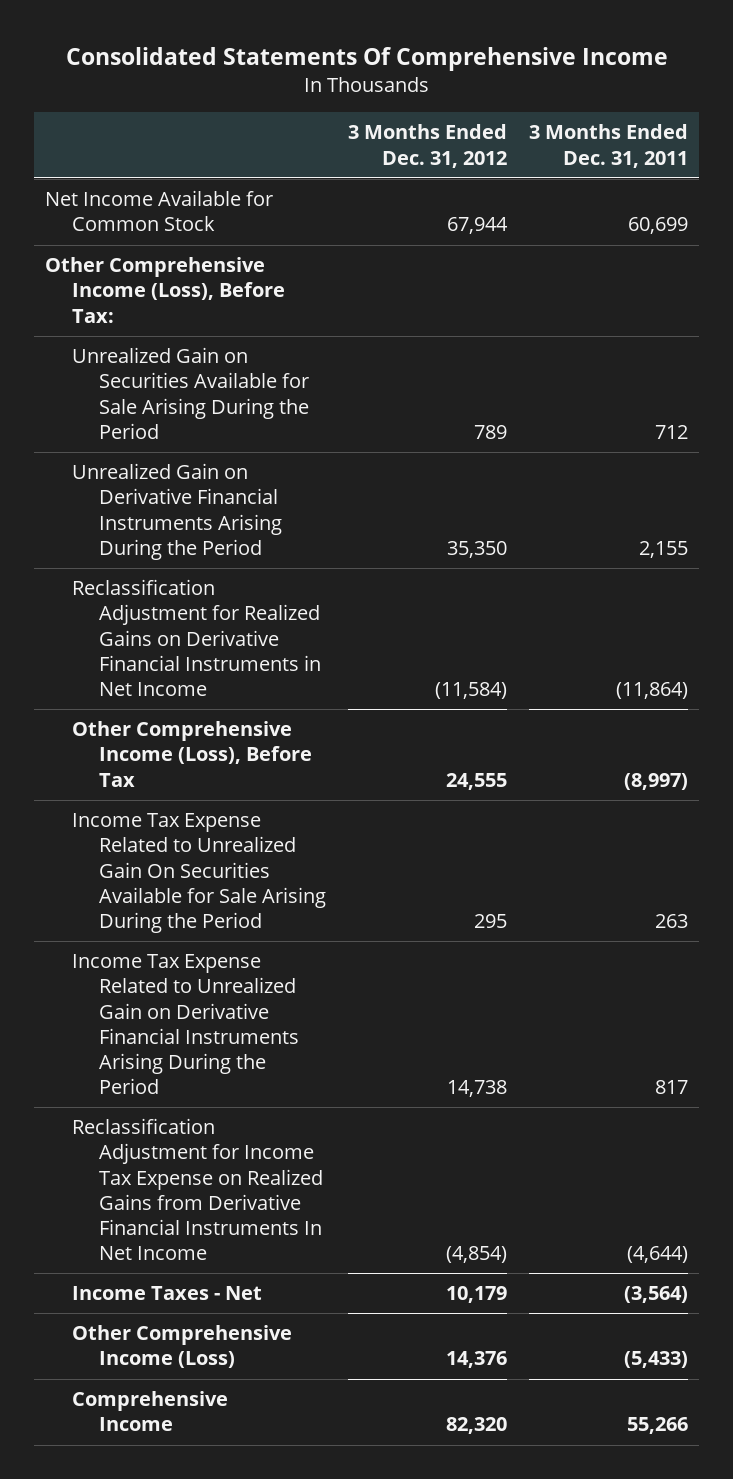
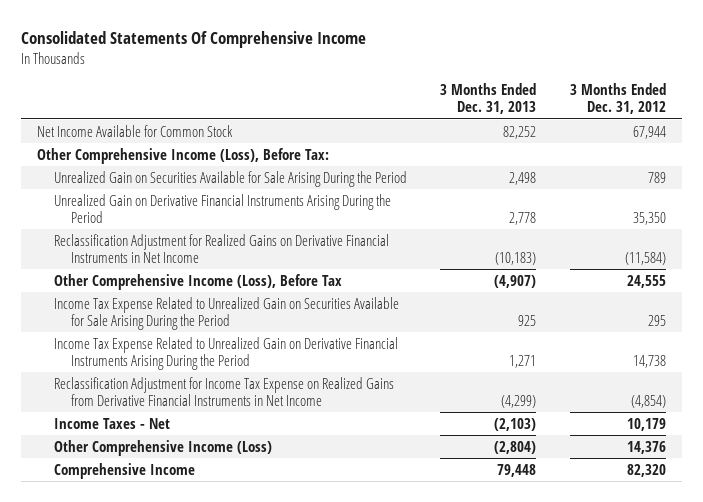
- | 3 Months Ended Dec. 31, 2012 | 3 Months Ended Dec. 31, 2011
+ | 3 Months Ended Dec. 31, 2013 | 3 Months Ended Dec. 31, 2012
- Income Tax Expense Related to Unrealized Gain On Securities Available for Sale Arising During the Period | 295 | 263
+ Income Tax Expense Related to Unrealized Gain on Securities Available for Sale Arising During the Period | 925 | 295
- Reclassification Adjustment for Income Tax Expense on Realized Gains from Derivative Financial Instruments In Net Income | (4,854) | (4,644)
+ Reclassification Adjustment for Income Tax Expense on Realized Gains from Derivative Financial Instruments in Net Income | (4,299) | (4,854)

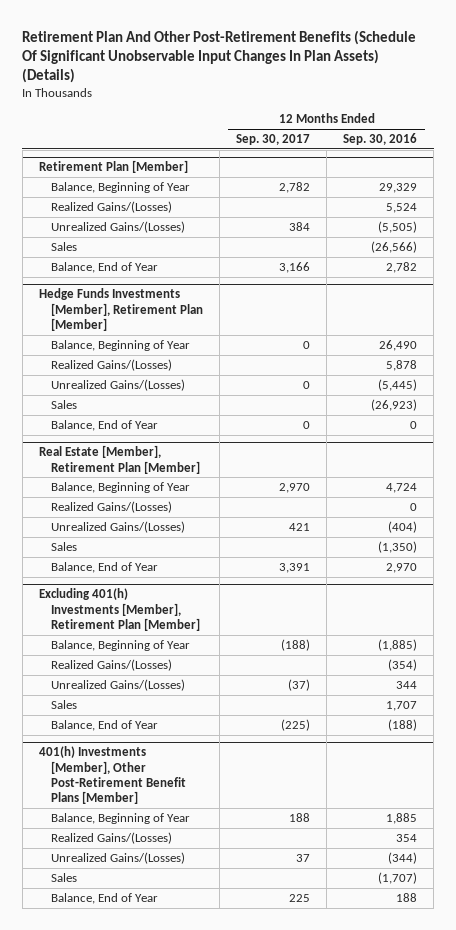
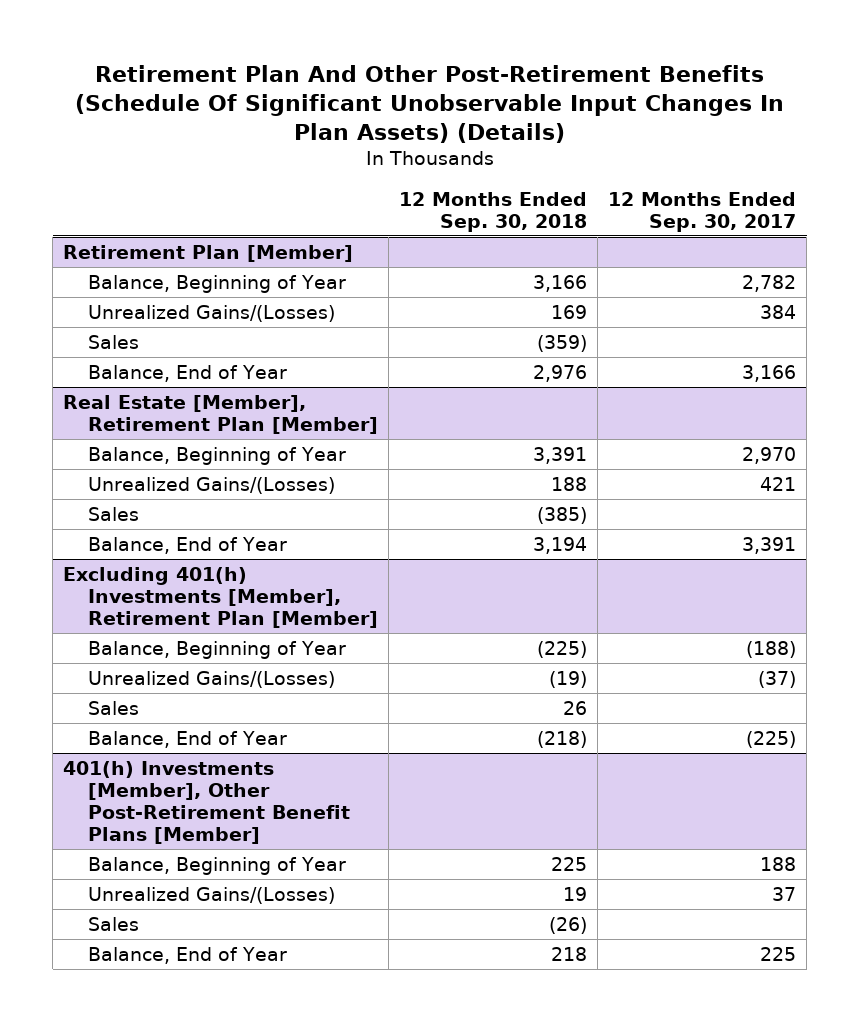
- | 12 Months Ended Sep. 30, 2017 | 12 Months Ended Sep. 30, 2016
+ | 12 Months Ended Sep. 30, 2018 | 12 Months Ended Sep. 30, 2017
@ Retirement Plan [Member]
- Realized Gains/(Losses) | | 5,524
- Hedge Funds Investments [Member], Retirement Plan [Member]
- Balance, Beginning of Year | 0 | 26,490
- Realized Gains/(Losses) | | 5,878
- Unrealized Gains/(Losses) | 0 | (5,445)
- Sales | | (26,923)
- Balance, End of Year | 0 | 0
@ Real Estate [Member], Retirement Plan [Member]
- Realized Gains/(Losses) | | 0
@ Excluding 401(h) Investments [Member], Retirement Plan [Member]
- Realized Gains/(Losses) | | (354)
@ 401(h) Investments [Member], Other Post-Retirement Benefit Plans [Member]
- Realized Gains/(Losses) | | 354

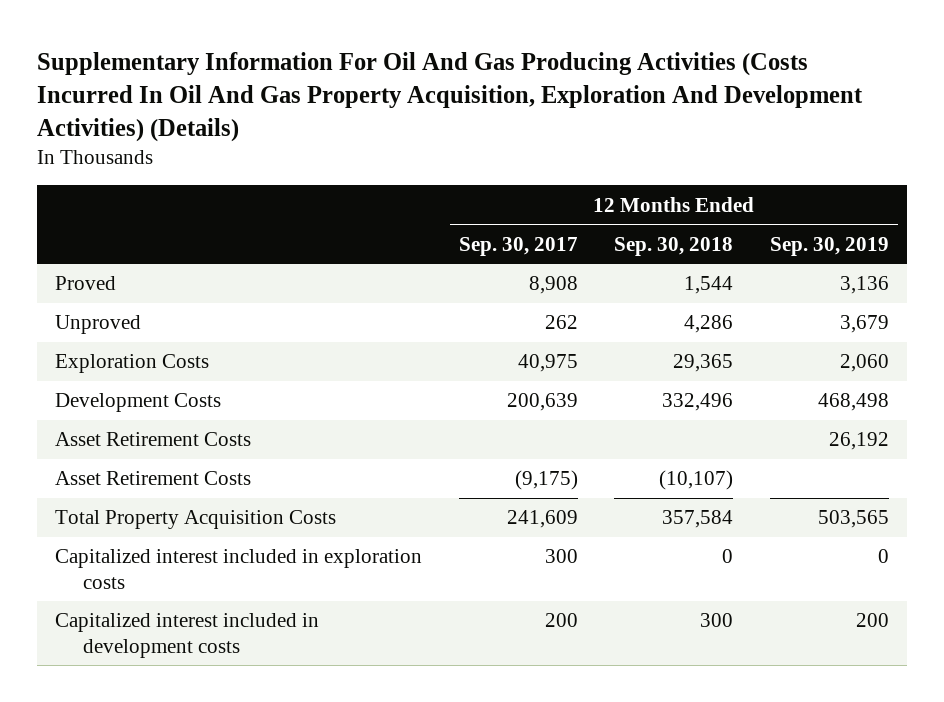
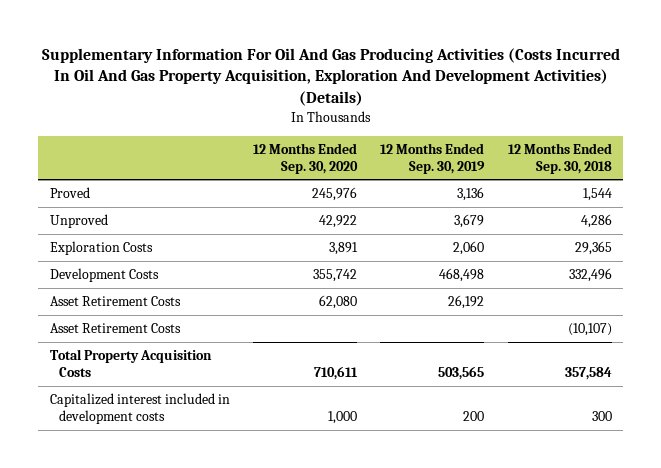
- | 12 Months Ended Sep. 30, 2017 | 12 Months Ended Sep. 30, 2018 | 12 Months Ended Sep. 30, 2019
+ | 12 Months Ended Sep. 30, 2020 | 12 Months Ended Sep. 30, 2019 | 12 Months Ended Sep. 30, 2018
- Capitalized interest included in exploration costs | 300 | 0 | 0

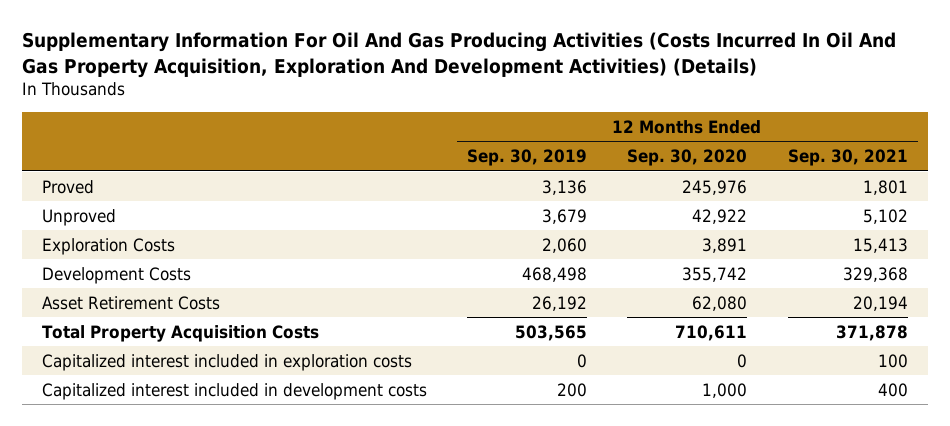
- | 12 Months Ended Sep. 30, 2020 | 12 Months Ended Sep. 30, 2019 | 12 Months Ended Sep. 30, 2018
+ | 12 Months Ended Sep. 30, 2019 | 12 Months Ended Sep. 30, 2020 | 12 Months Ended Sep. 30, 2021
- Asset Retirement Costs | | | (10,107)
+ Capitalized interest included in exploration costs | 0 | 0 | 100

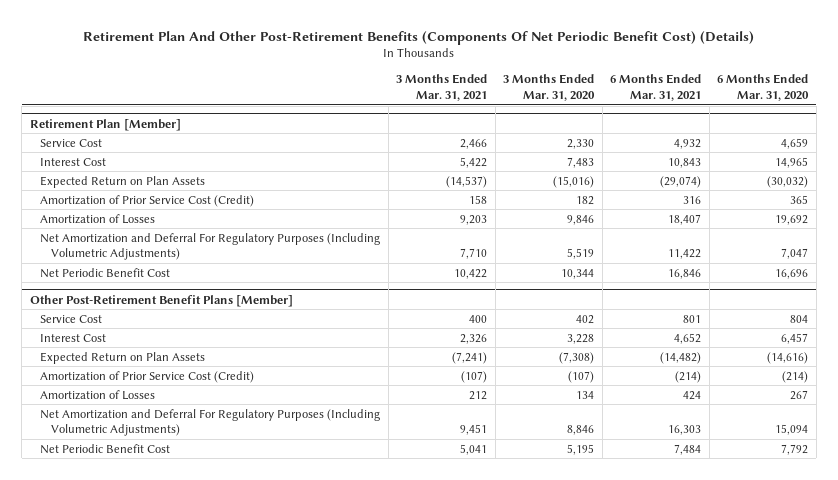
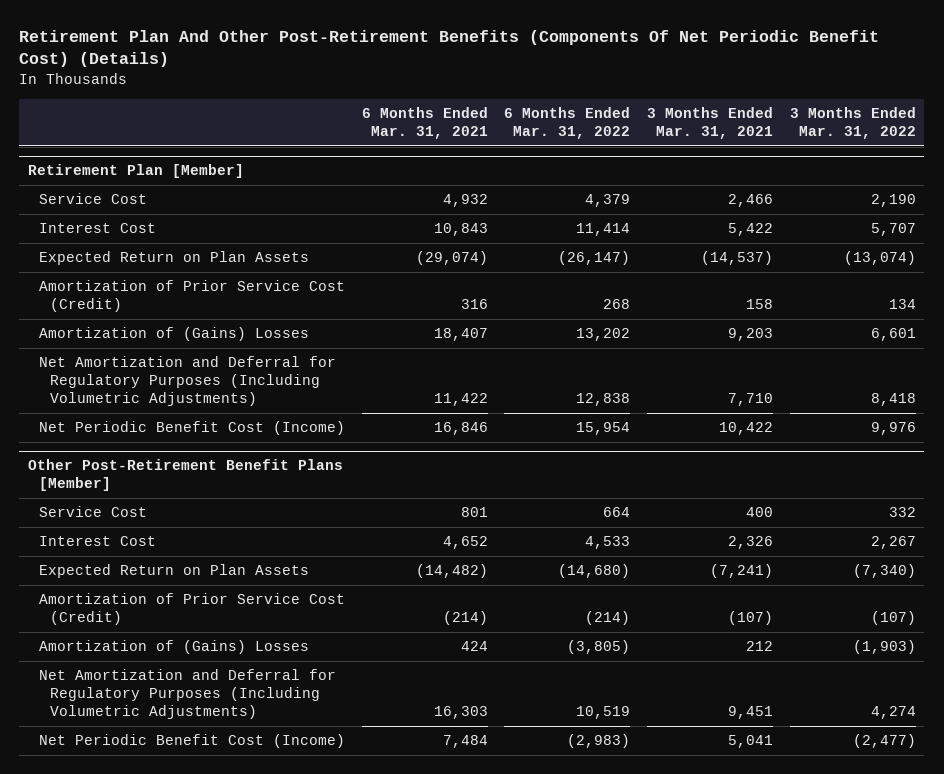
- | 3 Months Ended Mar. 31, 2021 | 3 Months Ended Mar. 31, 2020 | 6 Months Ended Mar. 31, 2021 | 6 Months Ended Mar. 31, 2020
+ | 6 Months Ended Mar. 31, 2021 | 6 Months Ended Mar. 31, 2022 | 3 Months Ended Mar. 31, 2021 | 3 Months Ended Mar. 31, 2022
@ Retirement Plan [Member]
- Amortization of Losses | 9,203 | 9,846 | 18,407 | 19,692
- Net Amortization and Deferral For Regulatory Purposes (Including Volumetric Adjustments) | 7,710 | 5,519 | 11,422 | 7,047
- Net Periodic Benefit Cost | 10,422 | 10,344 | 16,846 | 16,696
+ Amortization of (Gains) Losses | 18,407 | 13,202 | 9,203 | 6,601
+ Net Amortization and Deferral for Regulatory Purposes (Including Volumetric Adjustments) | 11,422 | 12,838 | 7,710 | 8,418
+ Net Periodic Benefit Cost (Income) | 16,846 | 15,954 | 10,422 | 9,976
@ Other Post-Retirement Benefit Plans [Member]
- Amortization of Losses | 212 | 134 | 424 | 267
- Net Amortization and Deferral For Regulatory Purposes (Including Volumetric Adjustments) | 9,451 | 8,846 | 16,303 | 15,094
- Net Periodic Benefit Cost | 5,041 | 5,195 | 7,484 | 7,792
+ Amortization of (Gains) Losses | 424 | (3,805) | 212 | (1,903)
+ Net Amortization and Deferral for Regulatory Purposes (Including Volumetric Adjustments) | 16,303 | 10,519 | 9,451 | 4,274
+ Net Periodic Benefit Cost (Income) | 7,484 | (2,983) | 5,041 | (2,477)

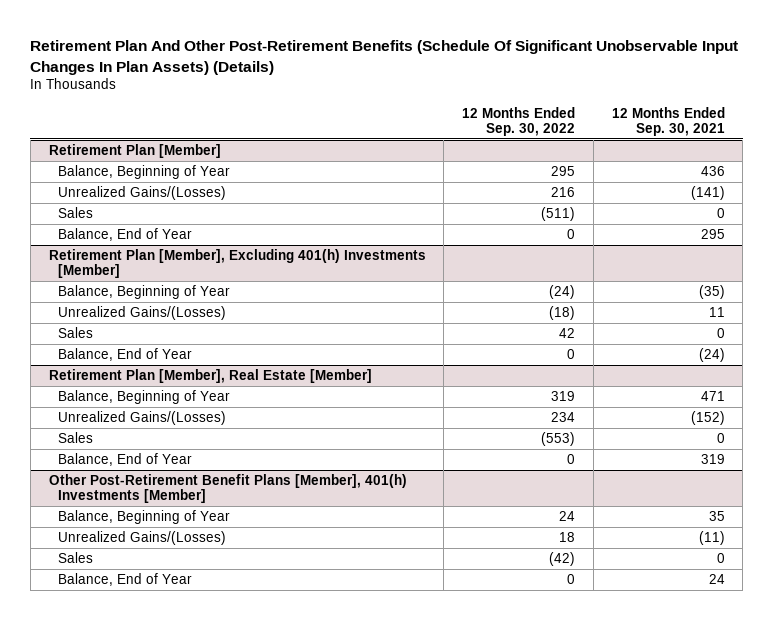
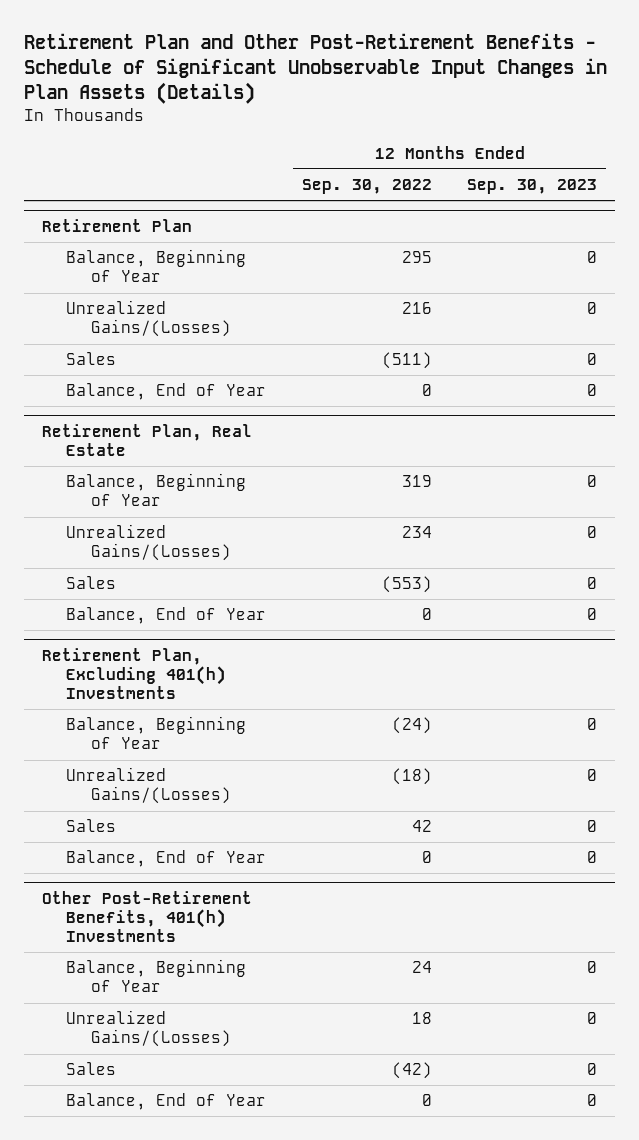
- Retirement Plan And Other Post-Retirement Benefits (Schedule Of Significant Unobservable Input Changes In Plan Assets) (Details)
+ Retirement Plan and Other Post-Retirement Benefits - Schedule of Significant Unobservable Input Changes in Plan Assets (Details)
- | 12 Months Ended Sep. 30, 2022 | 12 Months Ended Sep. 30, 2021
+ | 12 Months Ended Sep. 30, 2022 | 12 Months Ended Sep. 30, 2023
- Retirement Plan [Member]
+ Retirement Plan
- Retirement Plan [Member], Excluding 401(h) Investments [Member]
- Balance, Beginning of Year | (24) | (35)
- Unrealized Gains/(Losses) | (18) | 11
- Sales | 42 | 0
- Balance, End of Year | 0 | (24)
- Retirement Plan [Member], Real Estate [Member]
+ Retirement Plan, Real Estate
- Other Post-Retirement Benefit Plans [Member], 401(h) Investments [Member]
+ Retirement Plan, Excluding 401(h) Investments
+ Balance, Beginning of Year | (24) | 0
+ Unrealized Gains/(Losses) | (18) | 0
+ Sales | 42 | 0
+ Balance, End of Year | 0 | 0
+ Other Post-Retirement Benefits, 401(h) Investments

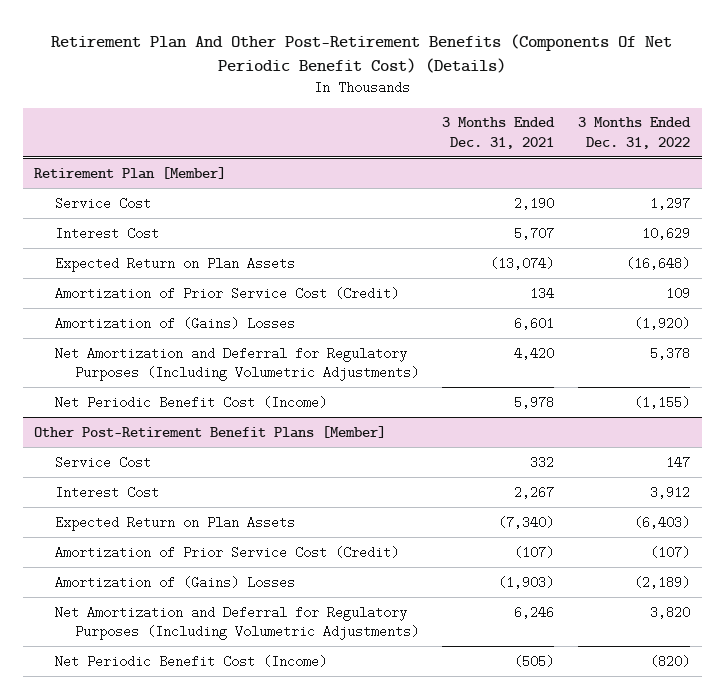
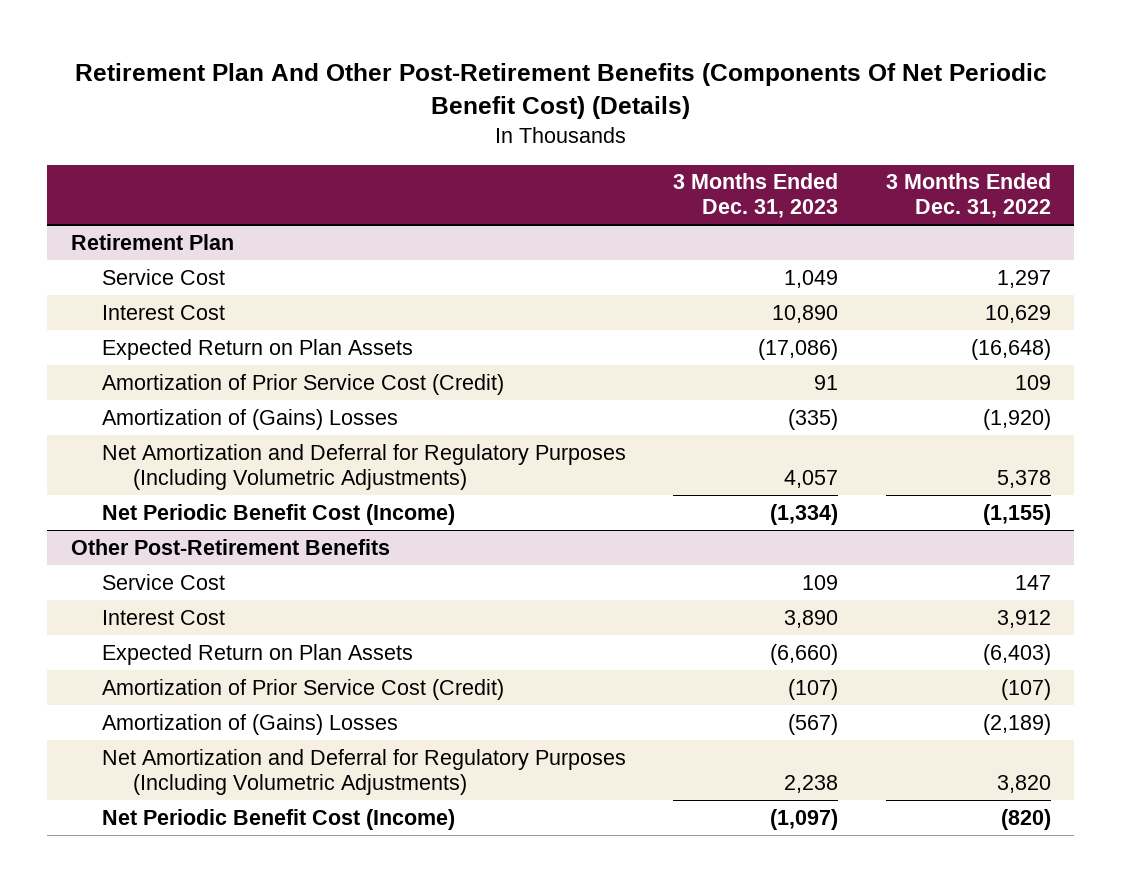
- | 3 Months Ended Dec. 31, 2021 | 3 Months Ended Dec. 31, 2022
+ | 3 Months Ended Dec. 31, 2023 | 3 Months Ended Dec. 31, 2022
- Retirement Plan [Member]
+ Retirement Plan
- Other Post-Retirement Benefit Plans [Member]
+ Other Post-Retirement Benefits

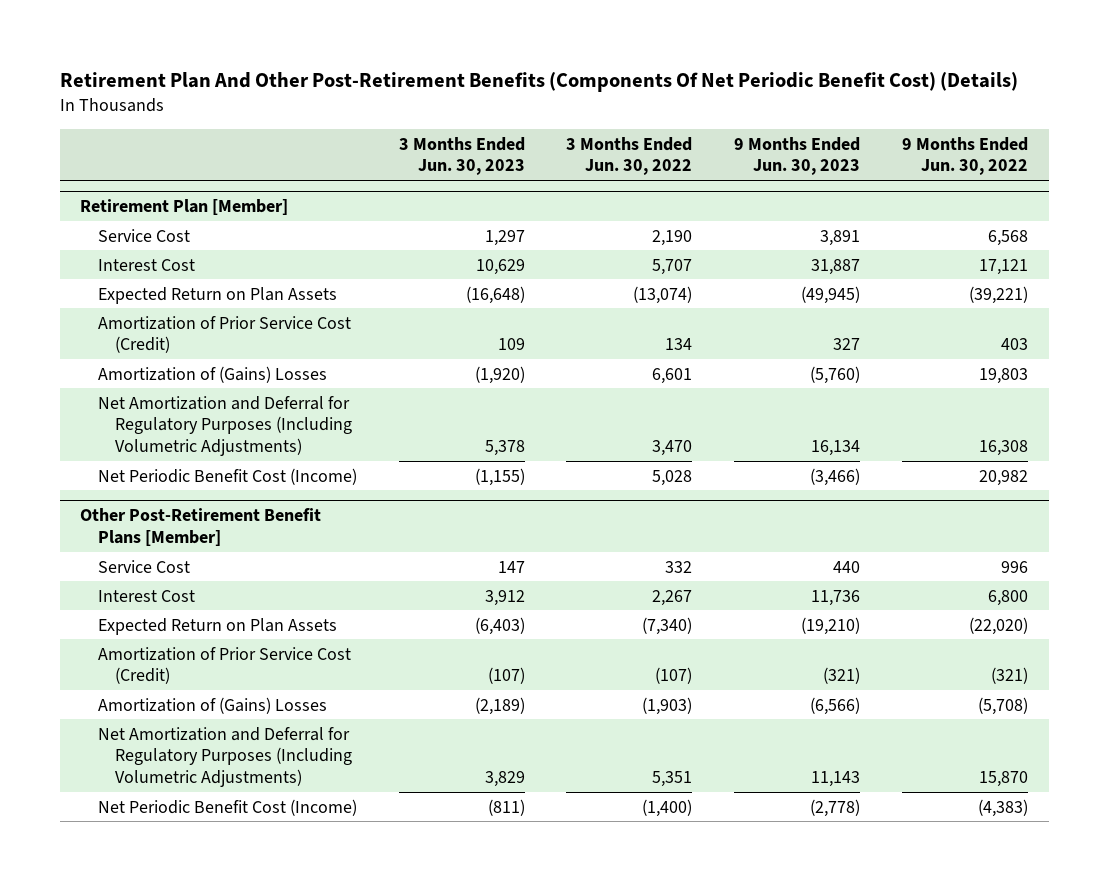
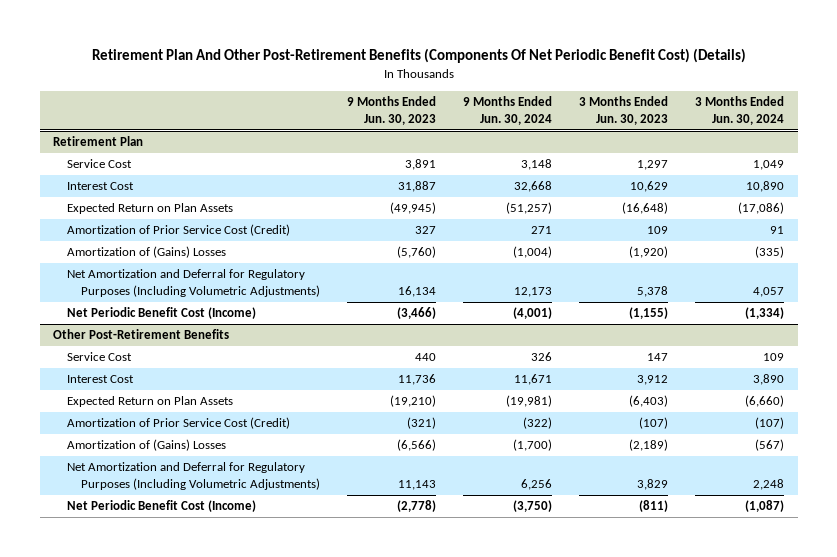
- | 3 Months Ended Jun. 30, 2023 | 3 Months Ended Jun. 30, 2022 | 9 Months Ended Jun. 30, 2023 | 9 Months Ended Jun. 30, 2022
+ | 9 Months Ended Jun. 30, 2023 | 9 Months Ended Jun. 30, 2024 | 3 Months Ended Jun. 30, 2023 | 3 Months Ended Jun. 30, 2024
- Retirement Plan [Member]
+ Retirement Plan
- Other Post-Retirement Benefit Plans [Member]
+ Other Post-Retirement Benefits

